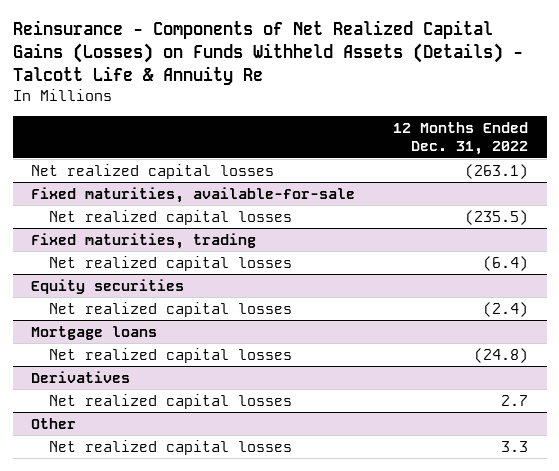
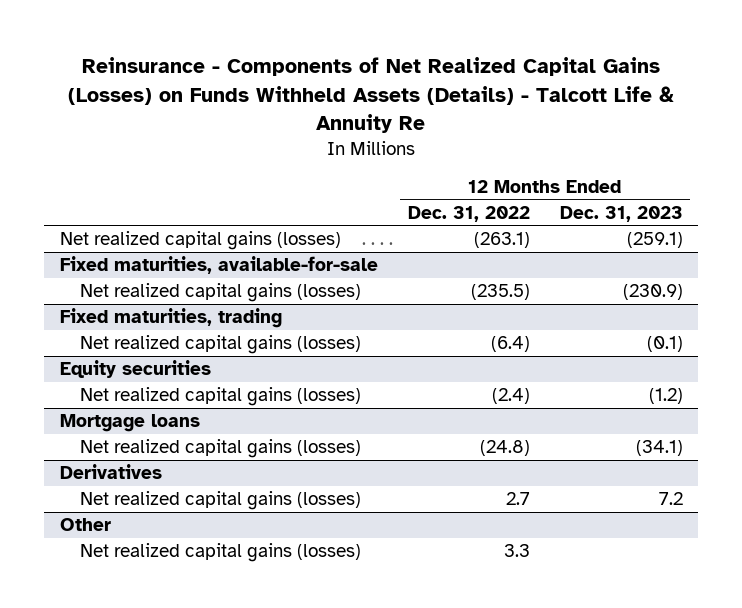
- | 12 Months Ended Dec. 31, 2022
+ | 12 Months Ended Dec. 31, 2022 | 12 Months Ended Dec. 31, 2023
- Net realized capital losses | (263.1)
+ Net realized capital gains (losses) | (263.1) | (259.1)
@ Fixed maturities, available-for-sale
- Net realized capital losses | (235.5)
+ Net realized capital gains (losses) | (235.5) | (230.9)
@ Fixed maturities, trading
- Net realized capital losses | (6.4)
+ Net realized capital gains (losses) | (6.4) | (0.1)
@ Equity securities
- Net realized capital losses | (2.4)
+ Net realized capital gains (losses) | (2.4) | (1.2)
@ Mortgage loans
- Net realized capital losses | (24.8)
+ Net realized capital gains (losses) | (24.8) | (34.1)
@ Derivatives
- Net realized capital losses | 2.7
+ Net realized capital gains (losses) | 2.7 | 7.2
@ Other
- Net realized capital losses | 3.3
+ Net realized capital gains (losses) | 3.3 |

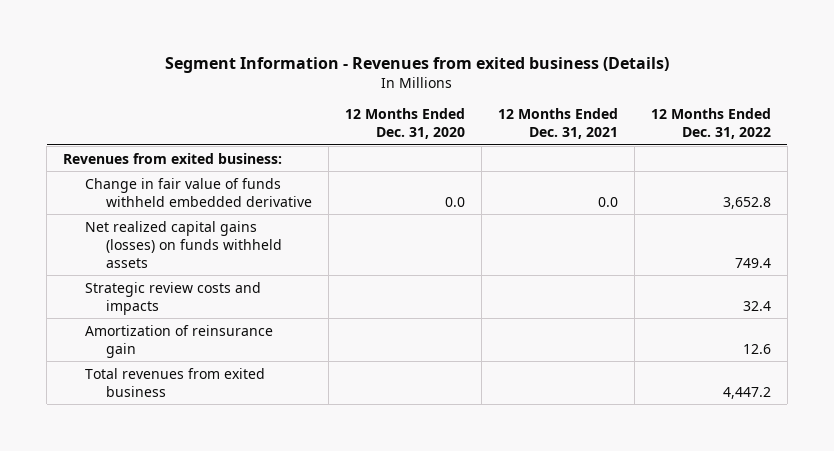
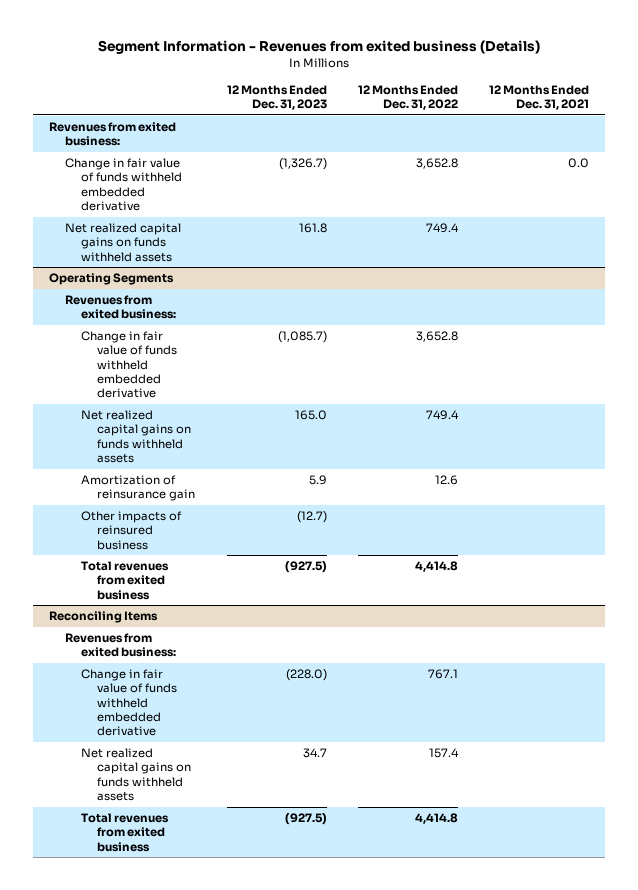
- | 12 Months Ended Dec. 31, 2020 | 12 Months Ended Dec. 31, 2021 | 12 Months Ended Dec. 31, 2022
+ | 12 Months Ended Dec. 31, 2023 | 12 Months Ended Dec. 31, 2022 | 12 Months Ended Dec. 31, 2021
- Net realized capital gains (losses) on funds withheld assets | | | 749.4
- Strategic review costs and impacts | | | 32.4
+ Net realized capital gains on funds withheld assets | 161.8 | 749.4 |
+ Operating Segments
+ Revenues from exited business:
+ Change in fair value of funds withheld embedded derivative | (1,085.7) | 3,652.8 |
+ Net realized capital gains on funds withheld assets | 165.0 | 749.4 |
- Total revenues from exited business | | | 4,447.2
+ Other impacts of reinsured business | (12.7) | |
+ Total revenues from exited business | (927.5) | 4,414.8 |
+ Reconciling Items
+ Revenues from exited business:
+ Change in fair value of funds withheld embedded derivative | (228.0) | 767.1 |
+ Net realized capital gains on funds withheld assets | 34.7 | 157.4 |
+ Total revenues from exited business | (927.5) | 4,414.8 |

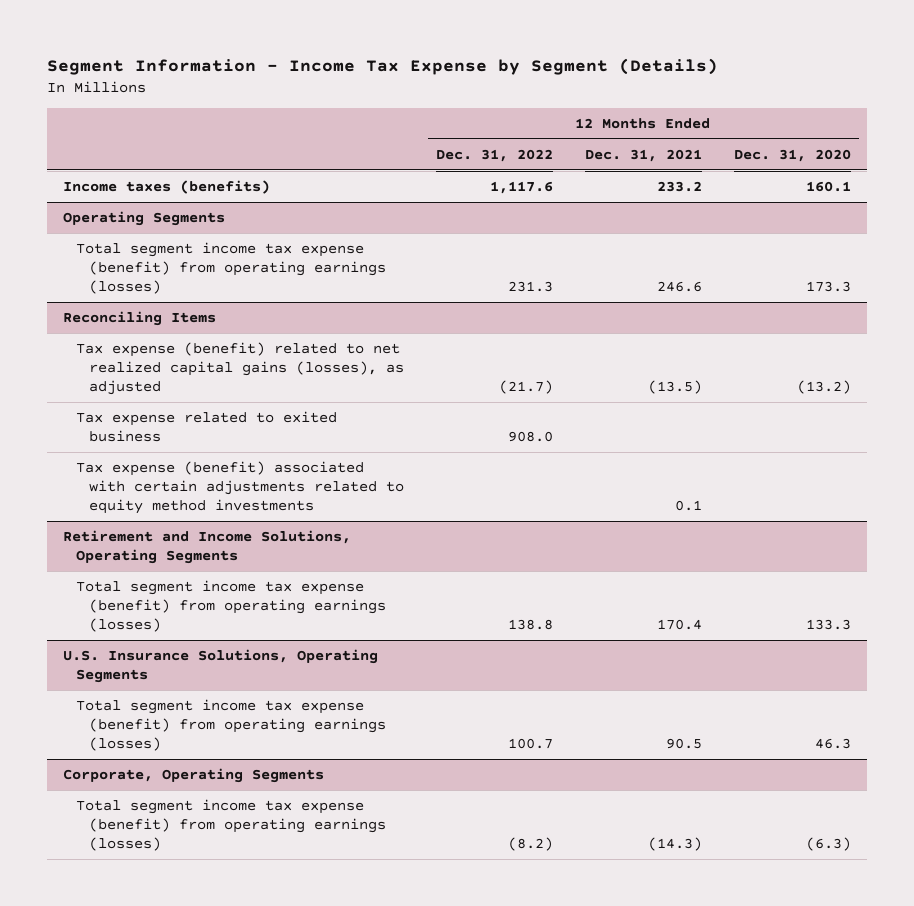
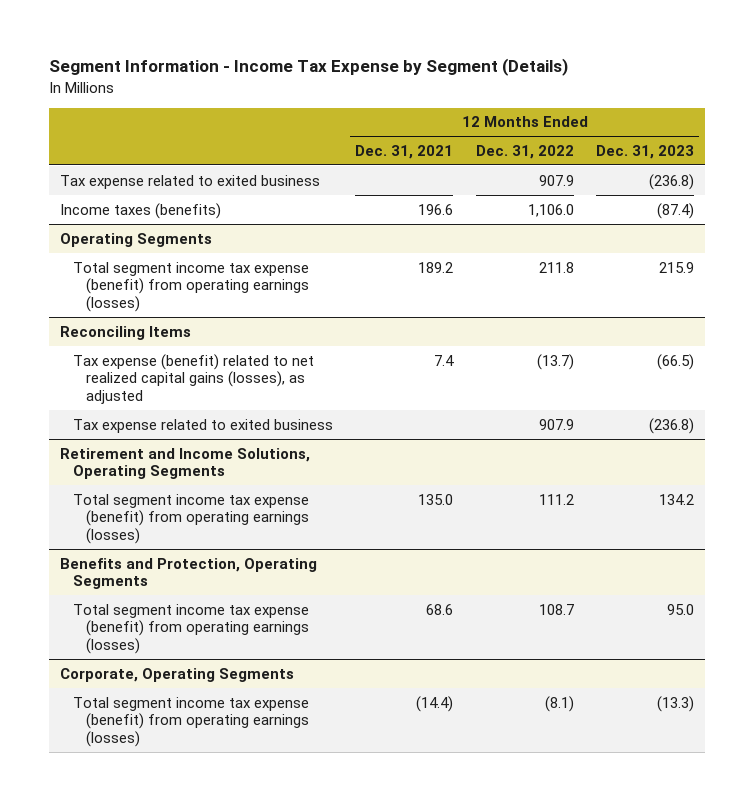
- | 12 Months Ended Dec. 31, 2022 | 12 Months Ended Dec. 31, 2021 | 12 Months Ended Dec. 31, 2020
+ | 12 Months Ended Dec. 31, 2021 | 12 Months Ended Dec. 31, 2022 | 12 Months Ended Dec. 31, 2023
- Income taxes (benefits) | 1,117.6 | 233.2 | 160.1
+ Tax expense related to exited business | | 907.9 | (236.8)
+ Income taxes (benefits) | 196.6 | 1,106.0 | (87.4)
@ Operating Segments
- Total segment income tax expense (benefit) from operating earnings (losses) | 231.3 | 246.6 | 173.3
+ Total segment income tax expense (benefit) from operating earnings (losses) | 189.2 | 211.8 | 215.9
@ Reconciling Items
- Tax expense (benefit) related to net realized capital gains (losses), as adjusted | (21.7) | (13.5) | (13.2)
- Tax expense related to exited business | 908.0 | |
- Tax expense (benefit) associated with certain adjustments related to equity method investments | | 0.1 |
+ Tax expense (benefit) related to net realized capital gains (losses), as adjusted | 7.4 | (13.7) | (66.5)
+ Tax expense related to exited business | | 907.9 | (236.8)
@ Retirement and Income Solutions, Operating Segments
- Total segment income tax expense (benefit) from operating earnings (losses) | 138.8 | 170.4 | 133.3
- U.S. Insurance Solutions, Operating Segments
- Total segment income tax expense (benefit) from operating earnings (losses) | 100.7 | 90.5 | 46.3
@ Retirement and Income Solutions, Operating Segments
+ Total segment income tax expense (benefit) from operating earnings (losses) | 135.0 | 111.2 | 134.2
+ Benefits and Protection, Operating Segments
+ Total segment income tax expense (benefit) from operating earnings (losses) | 68.6 | 108.7 | 95.0
@ Corporate, Operating Segments
- Total segment income tax expense (benefit) from operating earnings (losses) | (8.2) | (14.3) | (6.3)
+ Total segment income tax expense (benefit) from operating earnings (losses) | (14.4) | (8.1) | (13.3)

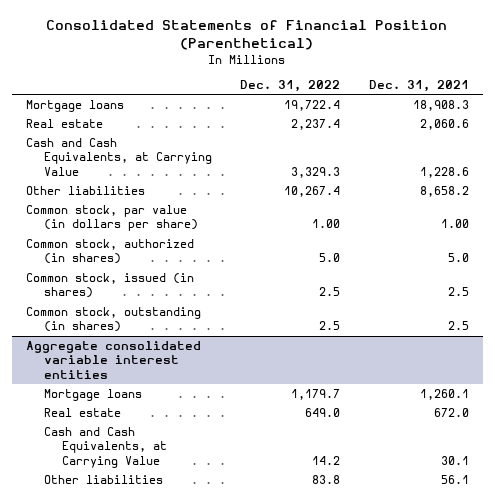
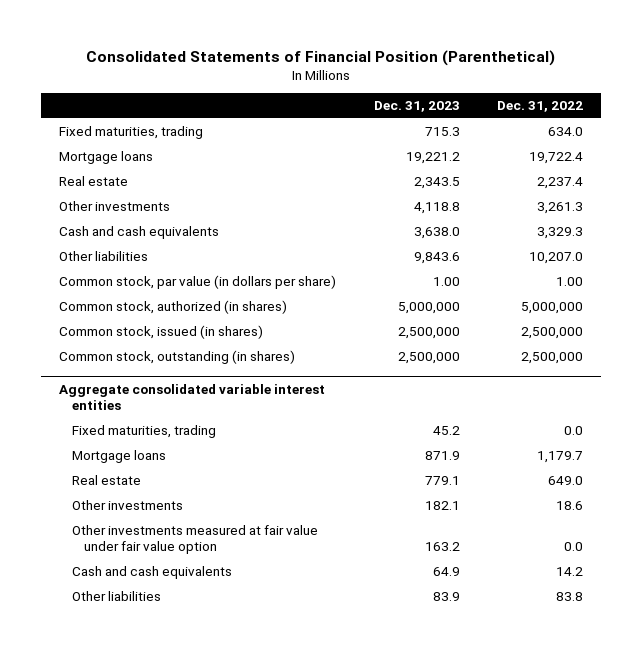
- | Dec. 31, 2022 | Dec. 31, 2021
+ | Dec. 31, 2023 | Dec. 31, 2022
+ Fixed maturities, trading | 715.3 | 634.0
- Cash and Cash Equivalents, at Carrying Value | 3,329.3 | 1,228.6
- Other liabilities | 10,267.4 | 8,658.2
+ Other investments | 4,118.8 | 3,261.3
+ Cash and cash equivalents | 3,638.0 | 3,329.3
+ Other liabilities | 9,843.6 | 10,207.0
- Common stock, authorized (in shares) | 5.0 | 5.0
- Common stock, issued (in shares) | 2.5 | 2.5
- Common stock, outstanding (in shares) | 2.5 | 2.5
+ Common stock, authorized (in shares) | 5,000,000 | 5,000,000
+ Common stock, issued (in shares) | 2,500,000 | 2,500,000
+ Common stock, outstanding (in shares) | 2,500,000 | 2,500,000
@ Aggregate consolidated variable interest entities
+ Fixed maturities, trading | 45.2 | 0.0
- Cash and Cash Equivalents, at Carrying Value | 14.2 | 30.1
+ Other investments | 182.1 | 18.6
+ Other investments measured at fair value under fair value option | 163.2 | 0.0
+ Cash and cash equivalents | 64.9 | 14.2

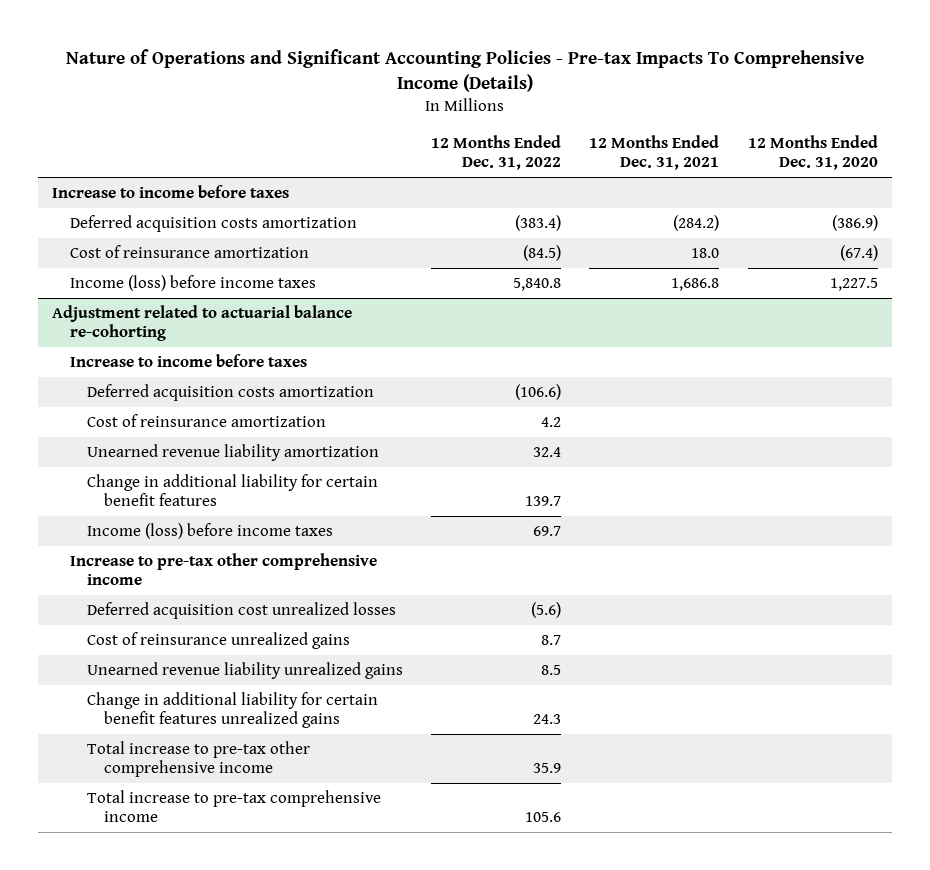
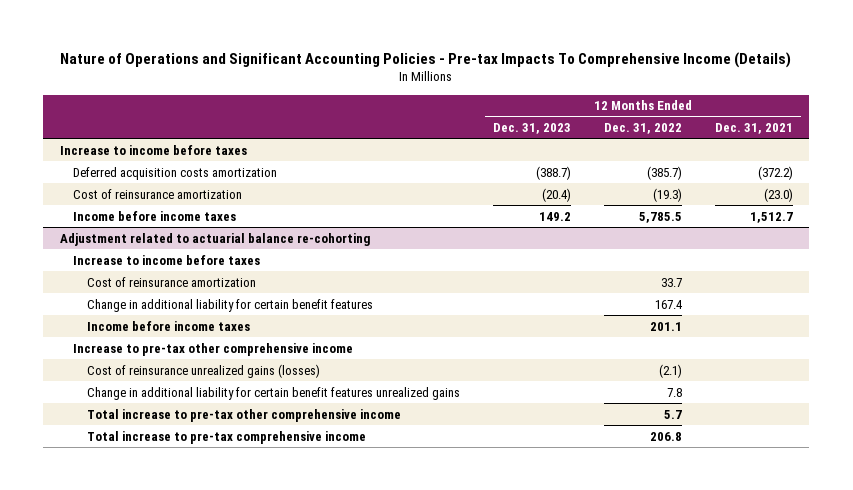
- | 12 Months Ended Dec. 31, 2022 | 12 Months Ended Dec. 31, 2021 | 12 Months Ended Dec. 31, 2020
+ | 12 Months Ended Dec. 31, 2023 | 12 Months Ended Dec. 31, 2022 | 12 Months Ended Dec. 31, 2021
- Deferred acquisition costs amortization | (383.4) | (284.2) | (386.9)
- Cost of reinsurance amortization | (84.5) | 18.0 | (67.4)
- Income (loss) before income taxes | 5,840.8 | 1,686.8 | 1,227.5
+ Deferred acquisition costs amortization | (388.7) | (385.7) | (372.2)
+ Cost of reinsurance amortization | (20.4) | (19.3) | (23.0)
+ Income before income taxes | 149.2 | 5,785.5 | 1,512.7
@ Adjustment related to actuarial balance re-cohorting
- Deferred acquisition costs amortization | (106.6) | |
- Cost of reinsurance amortization | 4.2 | |
- Unearned revenue liability amortization | 32.4 | |
- Change in additional liability for certain benefit features | 139.7 | |
- Income (loss) before income taxes | 69.7 | |
+ Cost of reinsurance amortization | | 33.7 |
+ Change in additional liability for certain benefit features | | 167.4 |
+ Income before income taxes | | 201.1 |
- Deferred acquisition cost unrealized losses | (5.6) | |
- Cost of reinsurance unrealized gains | 8.7 | |
- Unearned revenue liability unrealized gains | 8.5 | |
- Change in additional liability for certain benefit features unrealized gains | 24.3 | |
- Total increase to pre-tax other comprehensive income | 35.9 | |
- Total increase to pre-tax comprehensive income | 105.6 | |
+ Cost of reinsurance unrealized gains (losses) | | (2.1) |
+ Change in additional liability for certain benefit features unrealized gains | | 7.8 |
+ Total increase to pre-tax other comprehensive income | | 5.7 |
+ Total increase to pre-tax comprehensive income | | 206.8 |

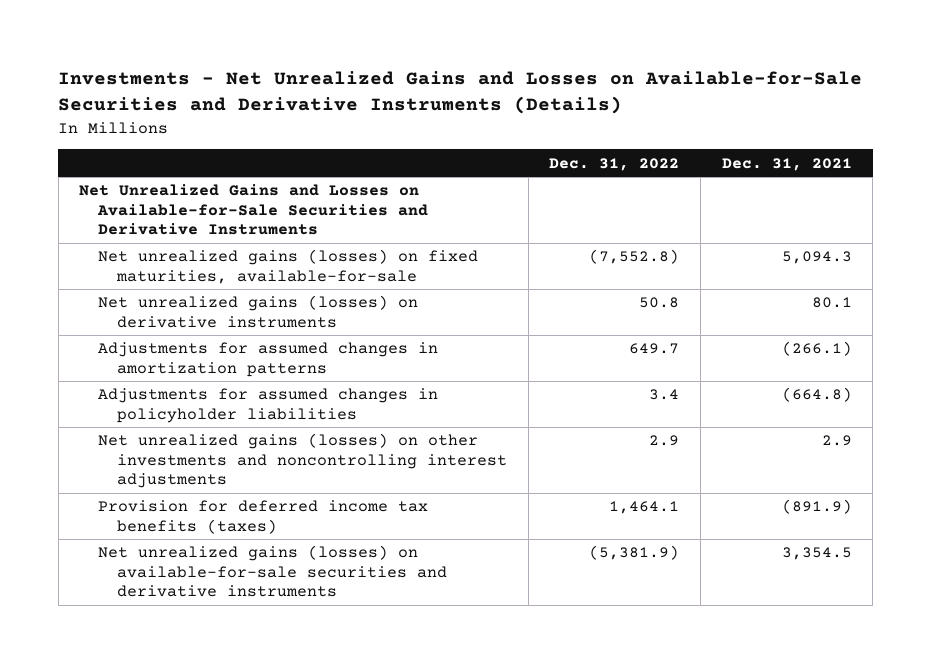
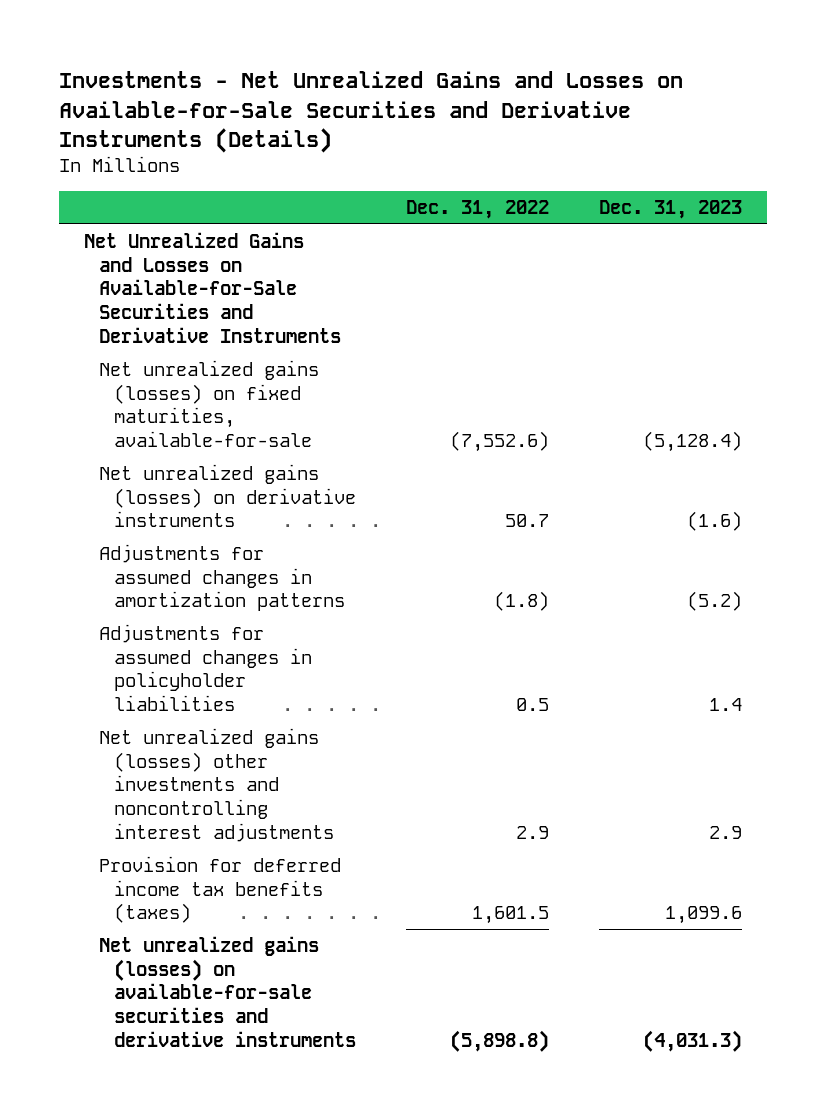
- | Dec. 31, 2022 | Dec. 31, 2021
+ | Dec. 31, 2022 | Dec. 31, 2023
- Net unrealized gains (losses) on fixed maturities, available-for-sale | (7,552.8) | 5,094.3
- Net unrealized gains (losses) on derivative instruments | 50.8 | 80.1
- Adjustments for assumed changes in amortization patterns | 649.7 | (266.1)
- Adjustments for assumed changes in policyholder liabilities | 3.4 | (664.8)
- Net unrealized gains (losses) on other investments and noncontrolling interest adjustments | 2.9 | 2.9
- Provision for deferred income tax benefits (taxes) | 1,464.1 | (891.9)
- Net unrealized gains (losses) on available-for-sale securities and derivative instruments | (5,381.9) | 3,354.5
+ Net unrealized gains (losses) on fixed maturities, available-for-sale | (7,552.6) | (5,128.4)
+ Net unrealized gains (losses) on derivative instruments | 50.7 | (1.6)
+ Adjustments for assumed changes in amortization patterns | (1.8) | (5.2)
+ Adjustments for assumed changes in policyholder liabilities | 0.5 | 1.4
+ Net unrealized gains (losses) other investments and noncontrolling interest adjustments | 2.9 | 2.9
+ Provision for deferred income tax benefits (taxes) | 1,601.5 | 1,099.6
+ Net unrealized gains (losses) on available-for-sale securities and derivative instruments | (5,898.8) | (4,031.3)

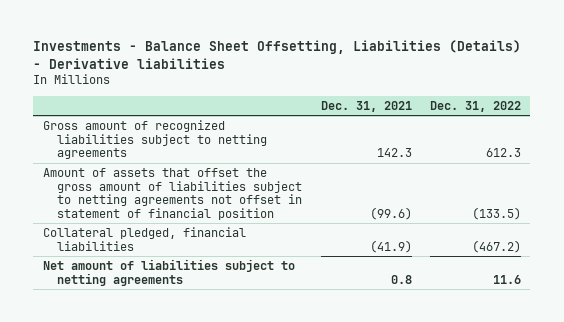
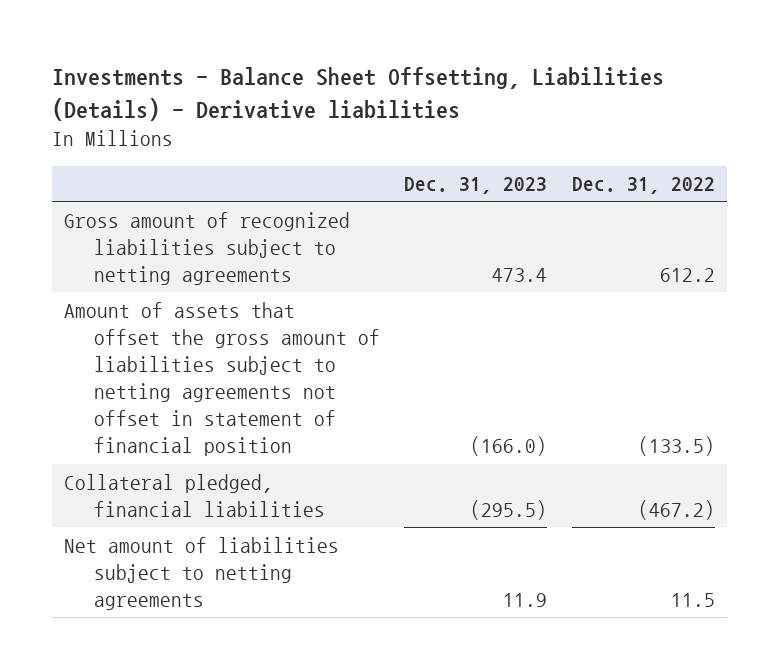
- | Dec. 31, 2021 | Dec. 31, 2022
+ | Dec. 31, 2023 | Dec. 31, 2022
- Gross amount of recognized liabilities subject to netting agreements | 142.3 | 612.3
+ Gross amount of recognized liabilities subject to netting agreements | 473.4 | 612.2
- Net amount of liabilities subject to netting agreements | 0.8 | 11.6
+ Net amount of liabilities subject to netting agreements | 11.9 | 11.5

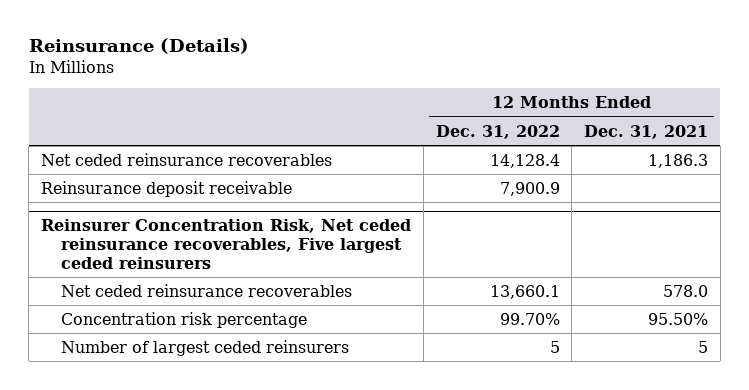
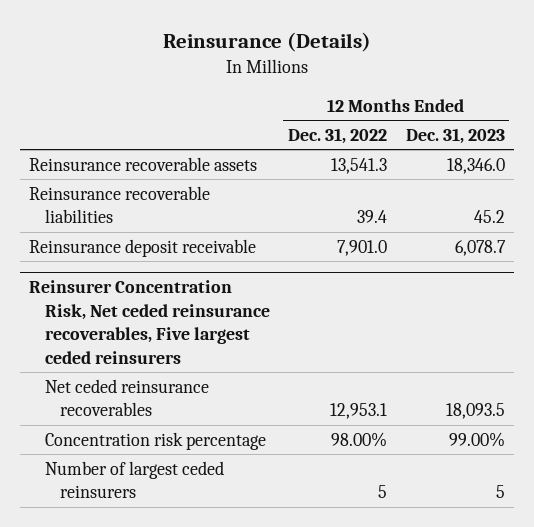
- | 12 Months Ended Dec. 31, 2022 | 12 Months Ended Dec. 31, 2021
+ | 12 Months Ended Dec. 31, 2022 | 12 Months Ended Dec. 31, 2023
- Net ceded reinsurance recoverables | 14,128.4 | 1,186.3
- Reinsurance deposit receivable | 7,900.9 |
+ Reinsurance recoverable assets | 13,541.3 | 18,346.0
+ Reinsurance recoverable liabilities | 39.4 | 45.2
+ Reinsurance deposit receivable | 7,901.0 | 6,078.7
@ Reinsurer Concentration Risk, Net ceded reinsurance recoverables, Five largest ceded reinsurers
- Net ceded reinsurance recoverables | 13,660.1 | 578.0
- Concentration risk percentage | 99.70% | 95.50%
+ Net ceded reinsurance recoverables | 12,953.1 | 18,093.5
+ Concentration risk percentage | 98.00% | 99.00%

